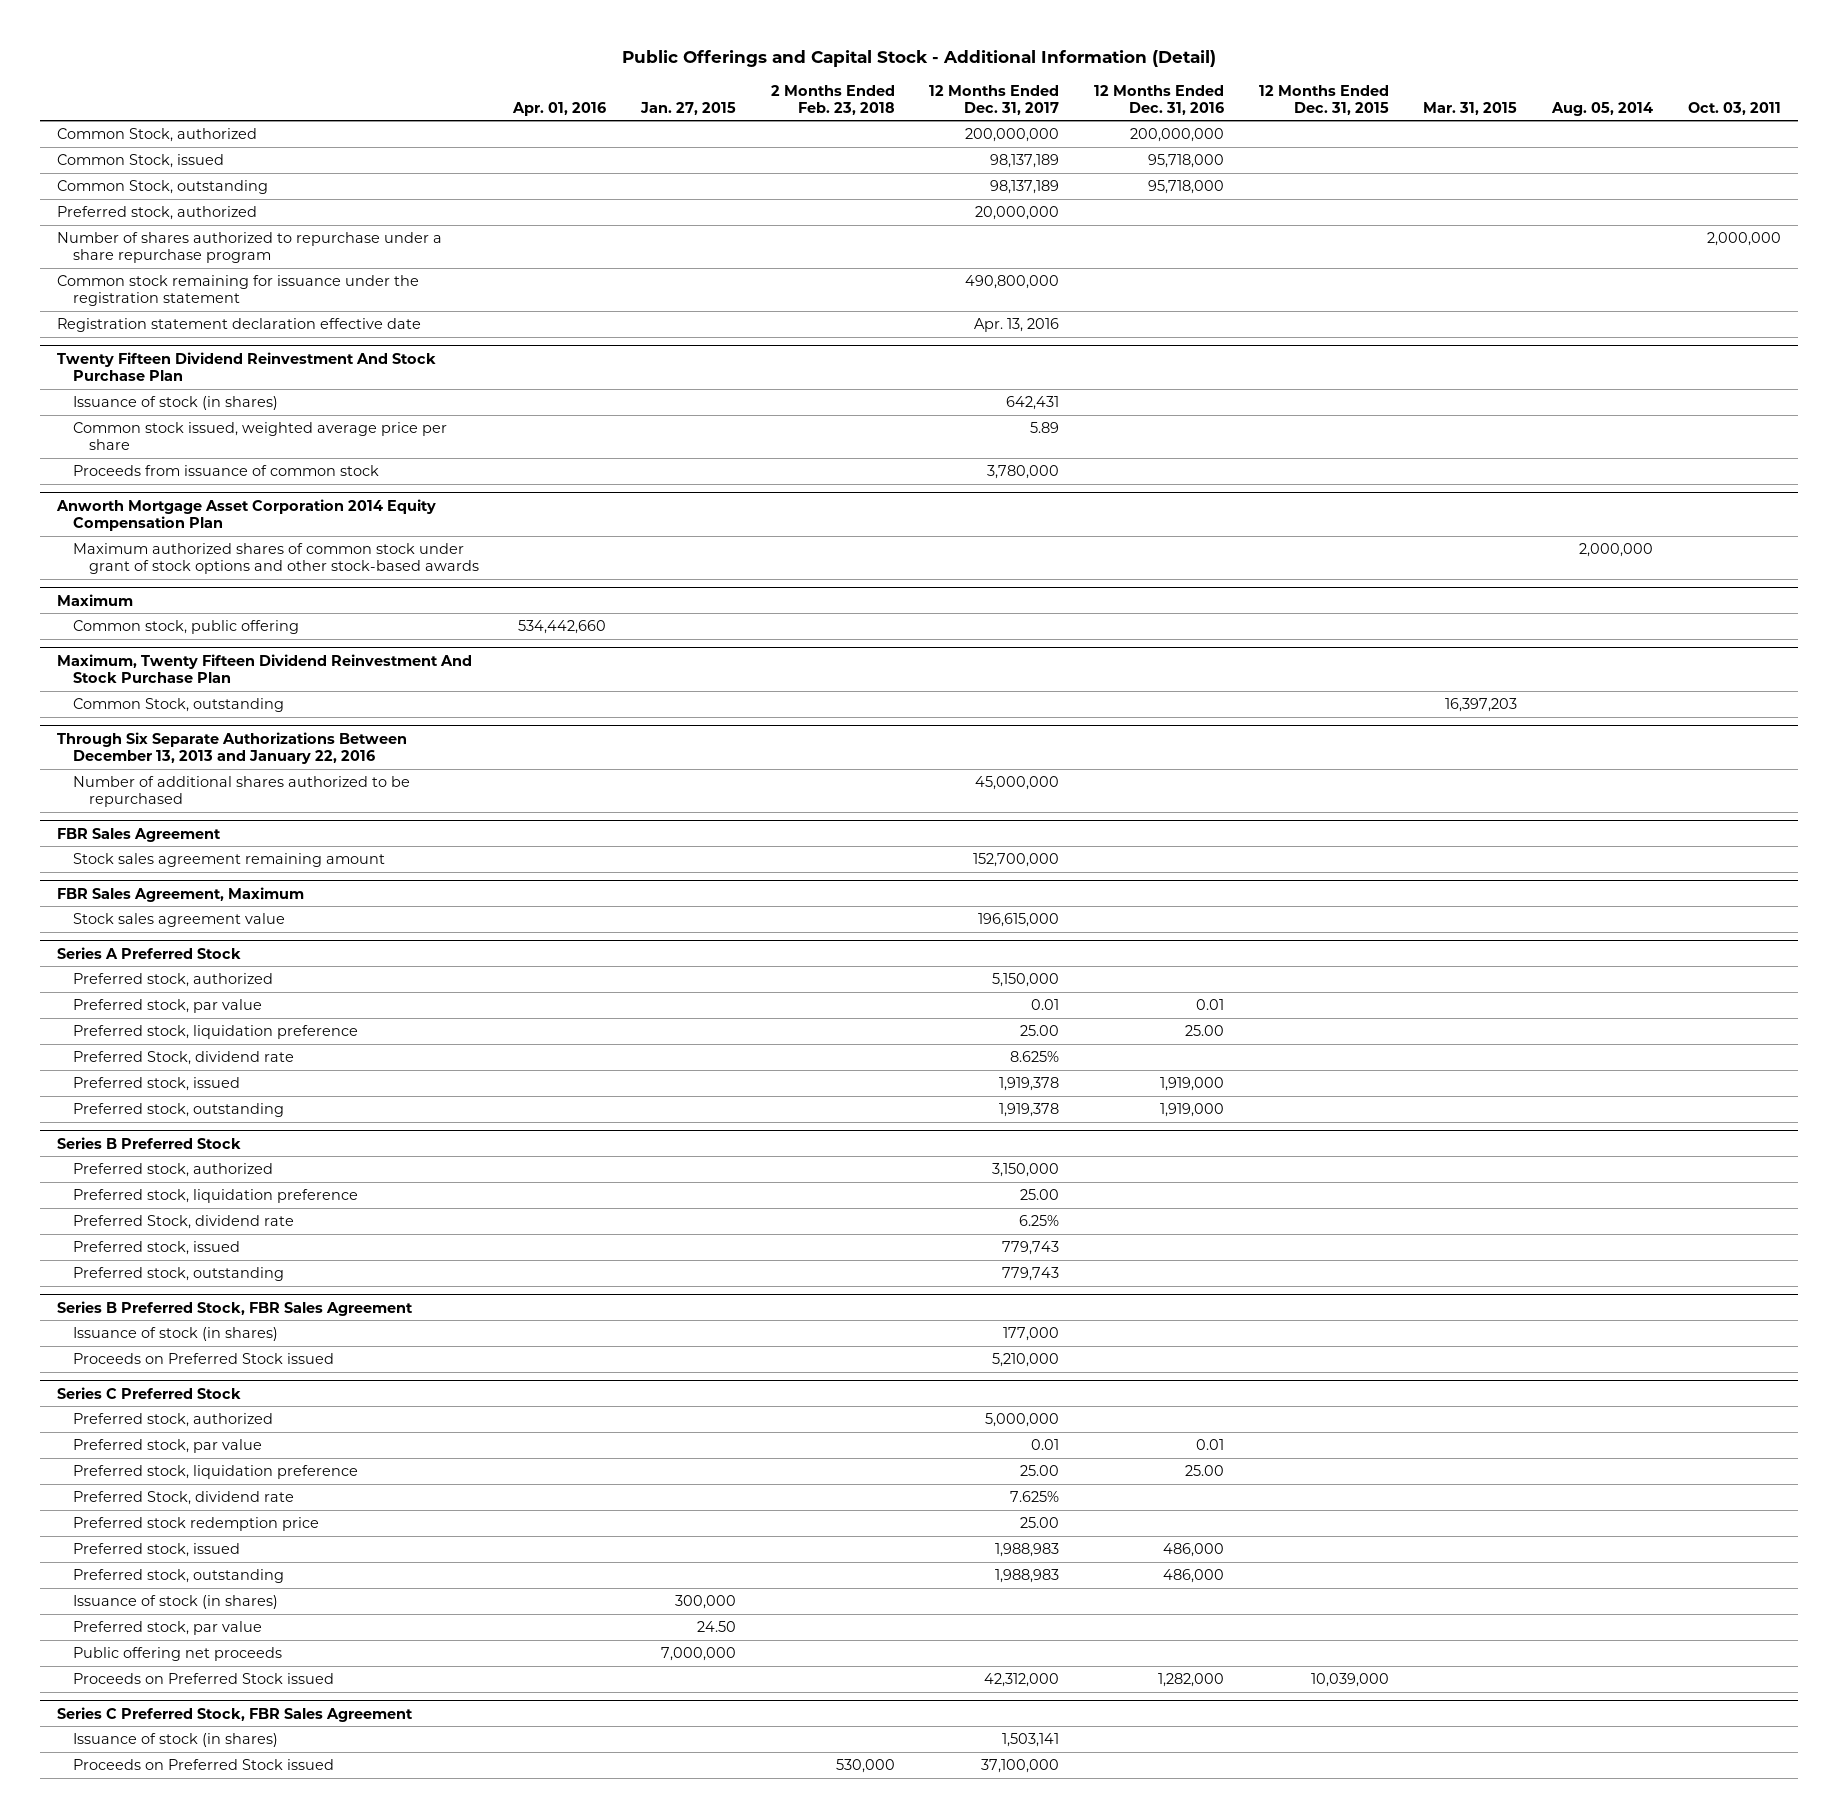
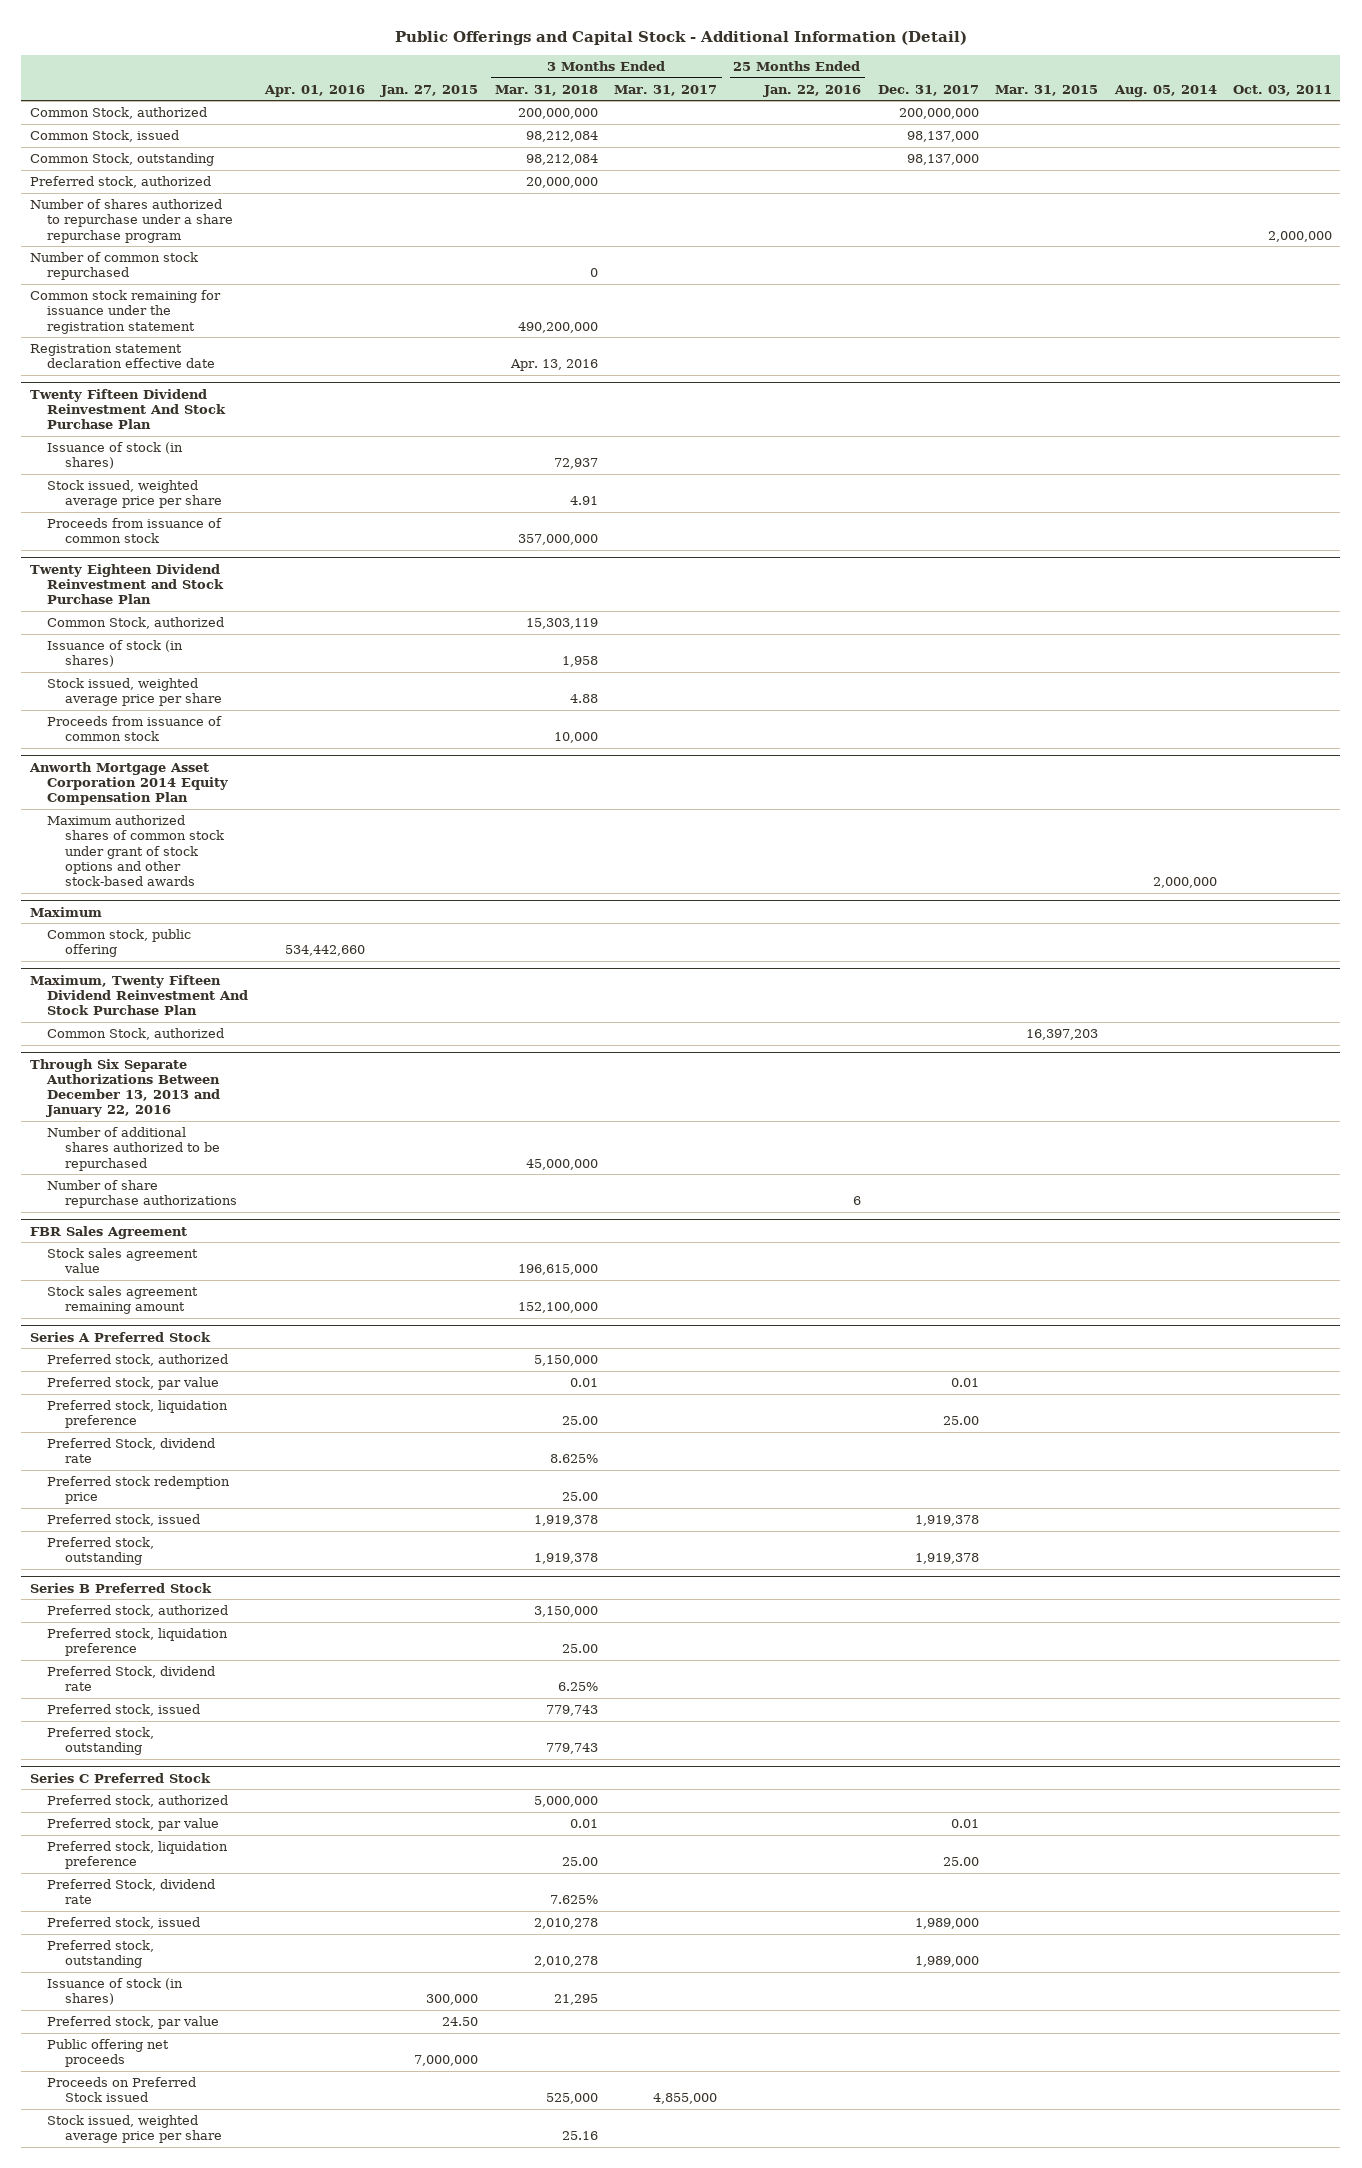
- | Apr. 01, 2016 | Jan. 27, 2015 | 2 Months Ended Feb. 23, 2018 | 12 Months Ended Dec. 31, 2017 | 12 Months Ended Dec. 31, 2016 | 12 Months Ended Dec. 31, 2015 | Mar. 31, 2015 | Aug. 05, 2014 | Oct. 03, 2011
+ | Apr. 01, 2016 | Jan. 27, 2015 | 3 Months Ended Mar. 31, 2018 | 3 Months Ended Mar. 31, 2017 | 25 Months Ended Jan. 22, 2016 | Dec. 31, 2017 | Mar. 31, 2015 | Aug. 05, 2014 | Oct. 03, 2011
+ Number of common stock repurchased | | | 0 | | | | | |
@ Twenty Fifteen Dividend Reinvestment And Stock Purchase Plan
- Common stock issued, weighted average price per share | | | | 5.89 | | | | |
+ Stock issued, weighted average price per share | | | 4.91 | | | | | |
+ Twenty Eighteen Dividend Reinvestment and Stock Purchase Plan
+ Common Stock, authorized | | | 15,303,119 | | | | | |
+ Issuance of stock (in shares) | | | 1,958 | | | | | |
+ Stock issued, weighted average price per share | | | 4.88 | | | | | |
+ Proceeds from issuance of common stock | | | 10,000 | | | | | |
@ Maximum, Twenty Fifteen Dividend Reinvestment And Stock Purchase Plan
- Common Stock, outstanding | | | | | | | 16,397,203 | |
+ Common Stock, authorized | | | | | | | 16,397,203 | |
@ Through Six Separate Authorizations Between December 13, 2013 and January 22, 2016
+ Number of share repurchase authorizations | | | | | 6 | | | |
@ FBR Sales Agreement
+ Stock sales agreement value | | | 196,615,000 | | | | | |
- FBR Sales Agreement, Maximum
- Stock sales agreement value | | | | 196,615,000 | | | | |
@ Series A Preferred Stock
+ Preferred stock redemption price | | | 25.00 | | | | | |
- Series B Preferred Stock, FBR Sales Agreement
- Issuance of stock (in shares) | | | | 177,000 | | | | |
- Proceeds on Preferred Stock issued | | | | 5,210,000 | | | | |
@ Series C Preferred Stock
- Preferred stock redemption price | | | | 25.00 | | | | |
- Series C Preferred Stock, FBR Sales Agreement
- Issuance of stock (in shares) | | | | 1,503,141 | | | | |
- Proceeds on Preferred Stock issued | | | 530,000 | 37,100,000 | | | | |
@ Series C Preferred Stock
+ Stock issued, weighted average price per share | | | 25.16 | | | | | |

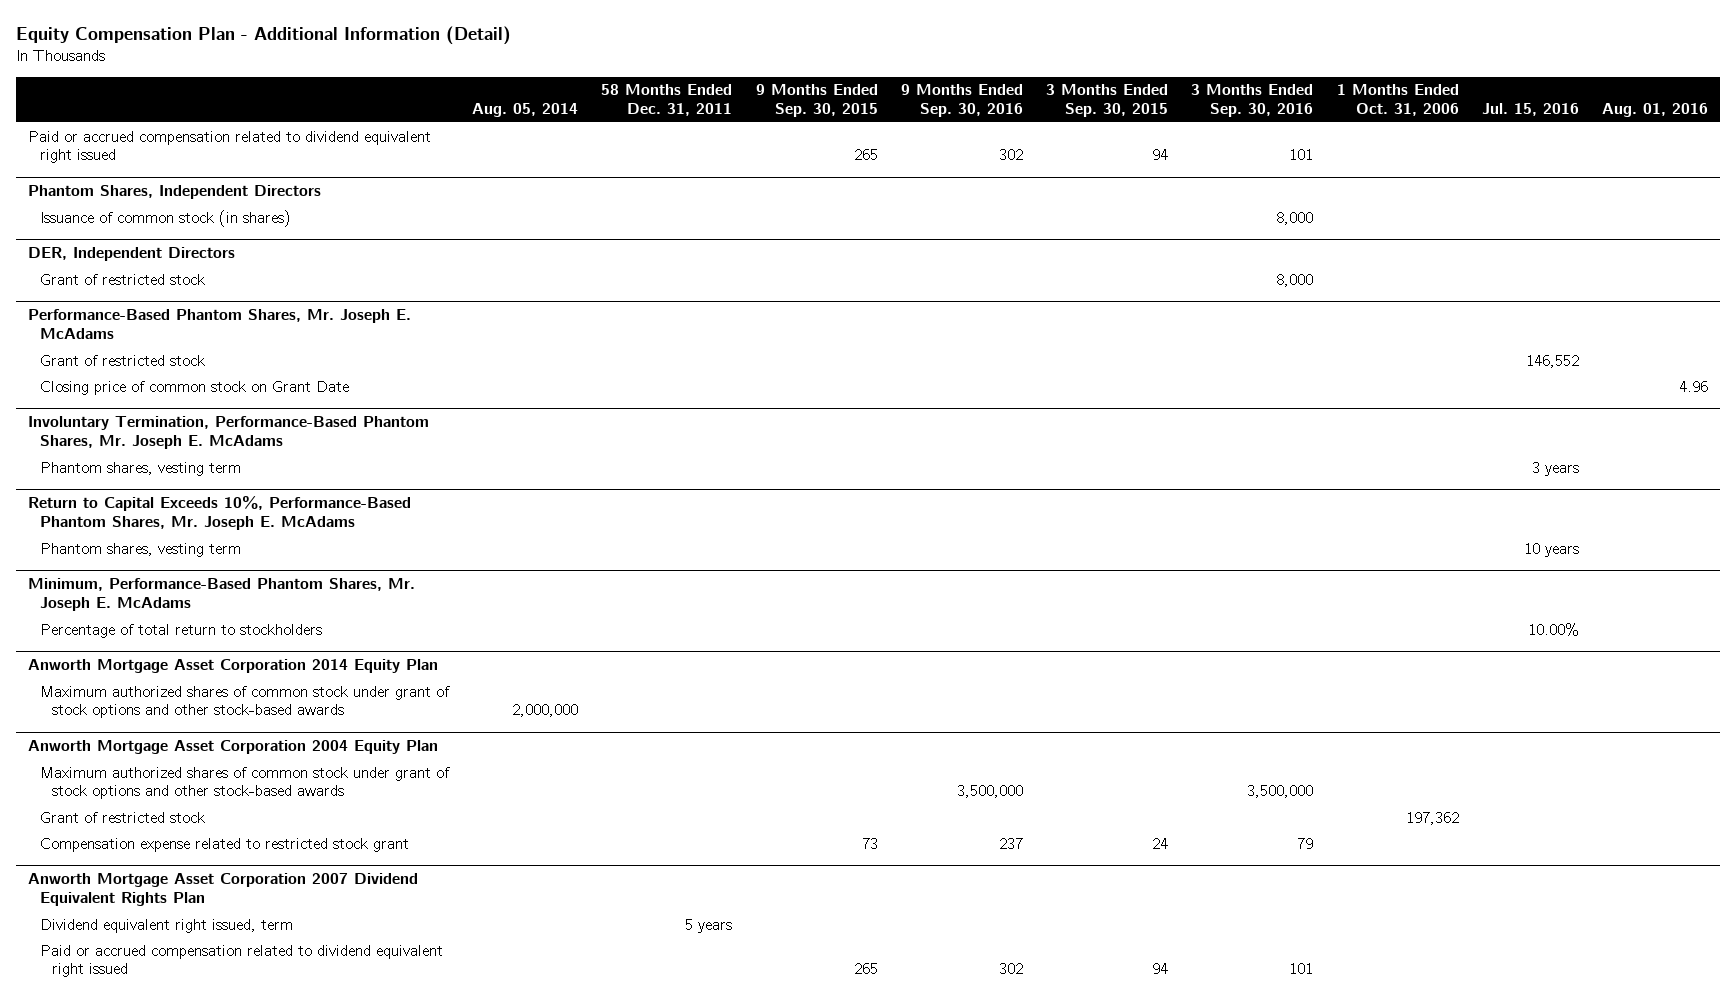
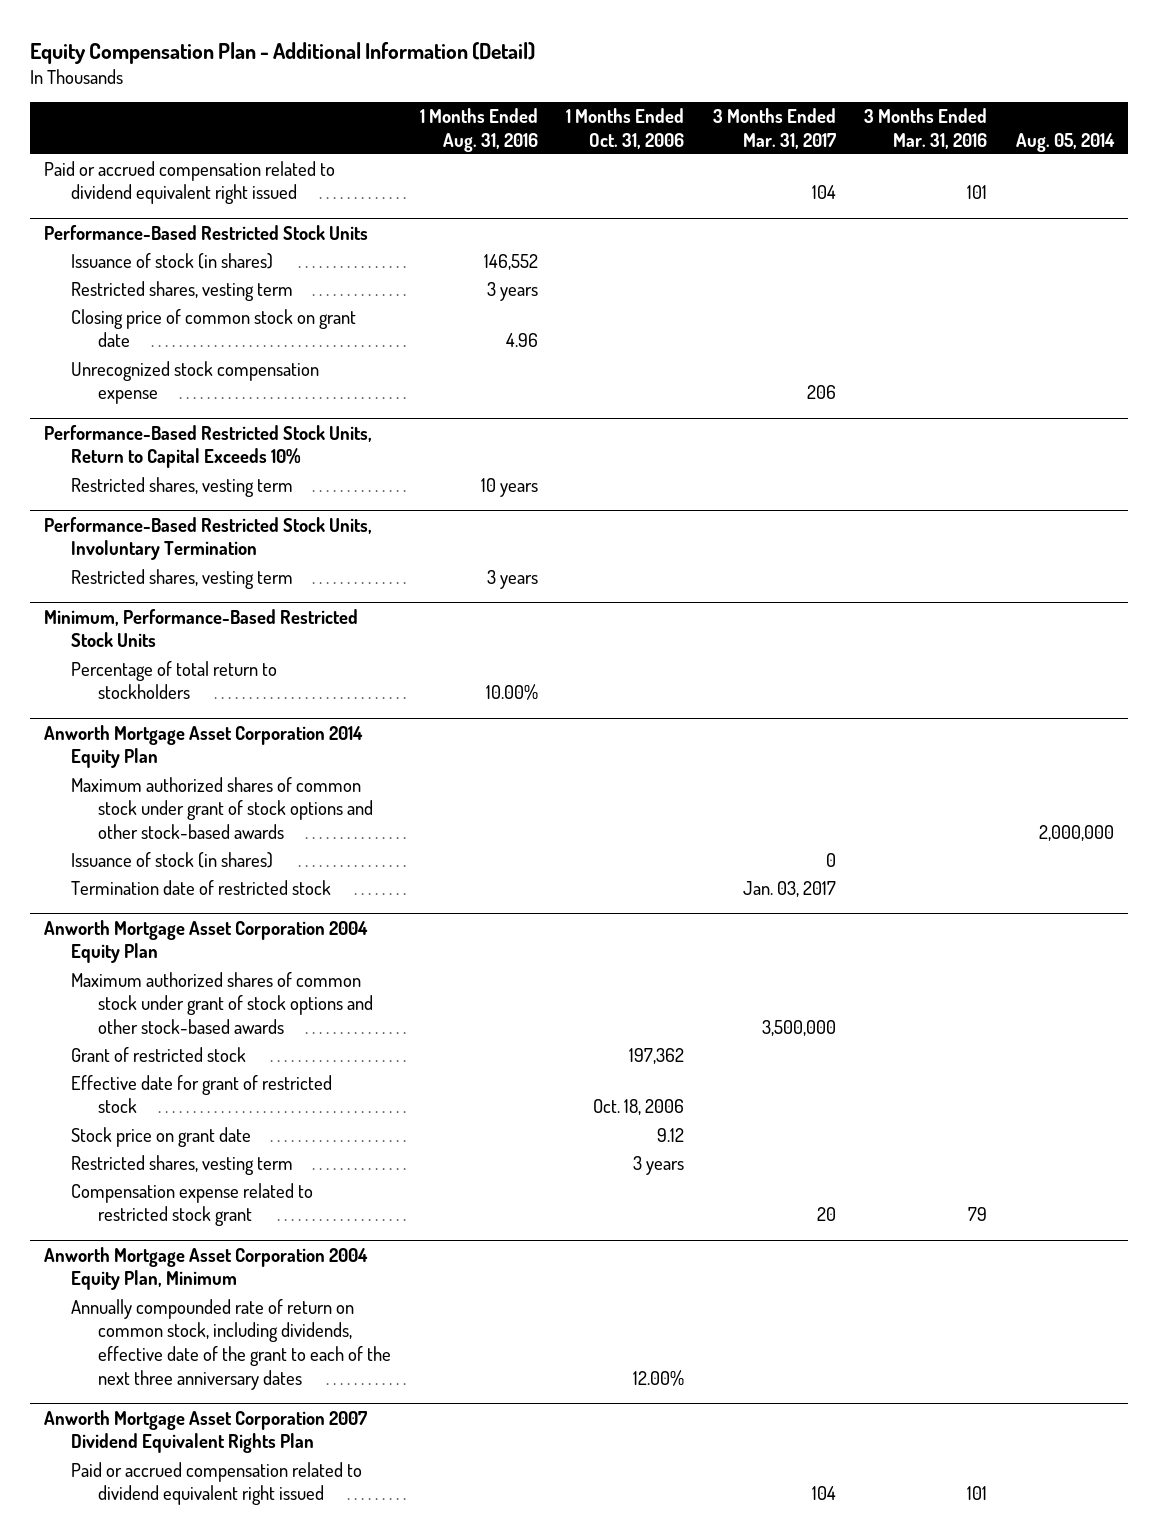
- | Aug. 05, 2014 | 58 Months Ended Dec. 31, 2011 | 9 Months Ended Sep. 30, 2015 | 9 Months Ended Sep. 30, 2016 | 3 Months Ended Sep. 30, 2015 | 3 Months Ended Sep. 30, 2016 | 1 Months Ended Oct. 31, 2006 | Jul. 15, 2016 | Aug. 01, 2016
+ | 1 Months Ended Aug. 31, 2016 | 1 Months Ended Oct. 31, 2006 | 3 Months Ended Mar. 31, 2017 | 3 Months Ended Mar. 31, 2016 | Aug. 05, 2014
- Phantom Shares, Independent Directors
- Issuance of common stock (in shares) | | | | | | 8,000 | | |
- DER, Independent Directors
- Grant of restricted stock | | | | | | 8,000 | | |
- Performance-Based Phantom Shares, Mr. Joseph E. McAdams
- Grant of restricted stock | | | | | | | | 146,552 |
- Closing price of common stock on Grant Date | | | | | | | | | 4.96
- Involuntary Termination, Performance-Based Phantom Shares, Mr. Joseph E. McAdams
- Phantom shares, vesting term | | | | | | | | 3 years |
- Return to Capital Exceeds 10%, Performance-Based Phantom Shares, Mr. Joseph E. McAdams
- Phantom shares, vesting term | | | | | | | | 10 years |
- Minimum, Performance-Based Phantom Shares, Mr. Joseph E. McAdams
- Percentage of total return to stockholders | | | | | | | | 10.00% |
+ Performance-Based Restricted Stock Units
+ Issuance of stock (in shares) | 146,552 | | | |
+ Restricted shares, vesting term | 3 years | | | |
+ Closing price of common stock on grant date | 4.96 | | | |
+ Unrecognized stock compensation expense | | | 206 | |
+ Performance-Based Restricted Stock Units, Return to Capital Exceeds 10%
+ Restricted shares, vesting term | 10 years | | | |
+ Performance-Based Restricted Stock Units, Involuntary Termination
+ Restricted shares, vesting term | 3 years | | | |
+ Minimum, Performance-Based Restricted Stock Units
+ Percentage of total return to stockholders | 10.00% | | | |
@ Anworth Mortgage Asset Corporation 2014 Equity Plan
+ Issuance of stock (in shares) | | | 0 | |
+ Termination date of restricted stock | | | Jan. 03, 2017 | |
@ Anworth Mortgage Asset Corporation 2004 Equity Plan
+ Effective date for grant of restricted stock | | Oct. 18, 2006 | | |
+ Stock price on grant date | | 9.12 | | |
+ Restricted shares, vesting term | | 3 years | | |
+ Anworth Mortgage Asset Corporation 2004 Equity Plan, Minimum
+ Annually compounded rate of return on common stock, including dividends, effective date of the grant to each of the next three anniversary dates | | 12.00% | | |
@ Anworth Mortgage Asset Corporation 2007 Dividend Equivalent Rights Plan
- Dividend equivalent right issued, term | | 5 years | | | | | | |

